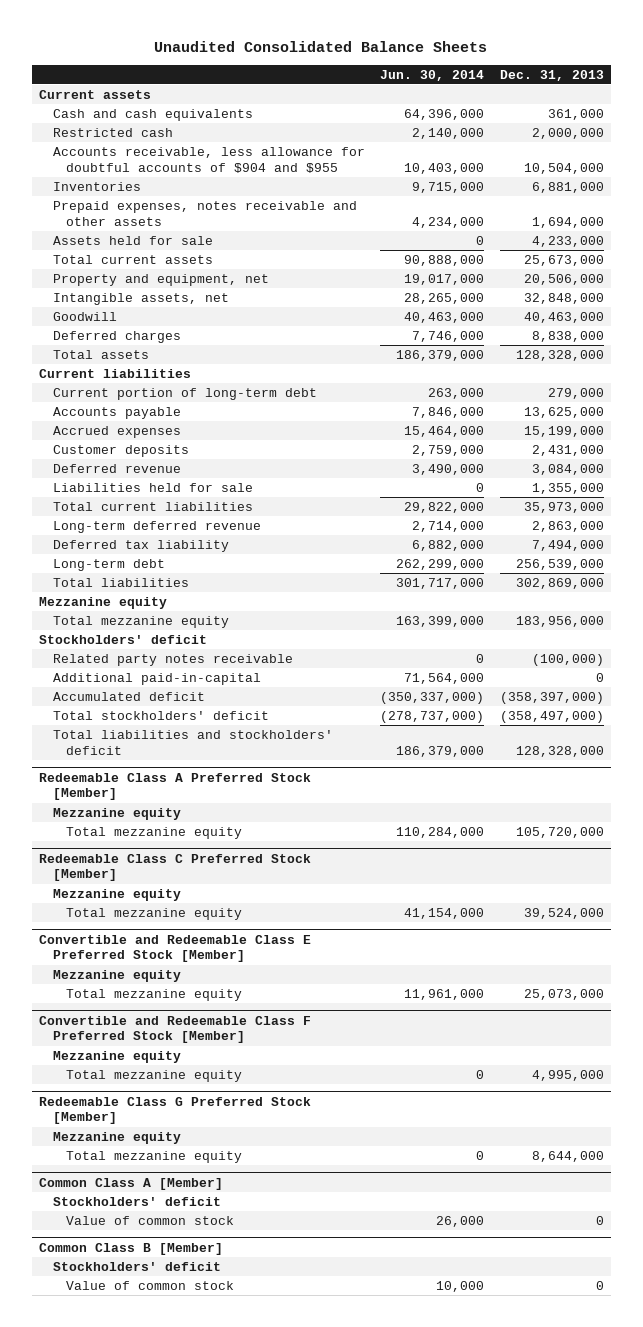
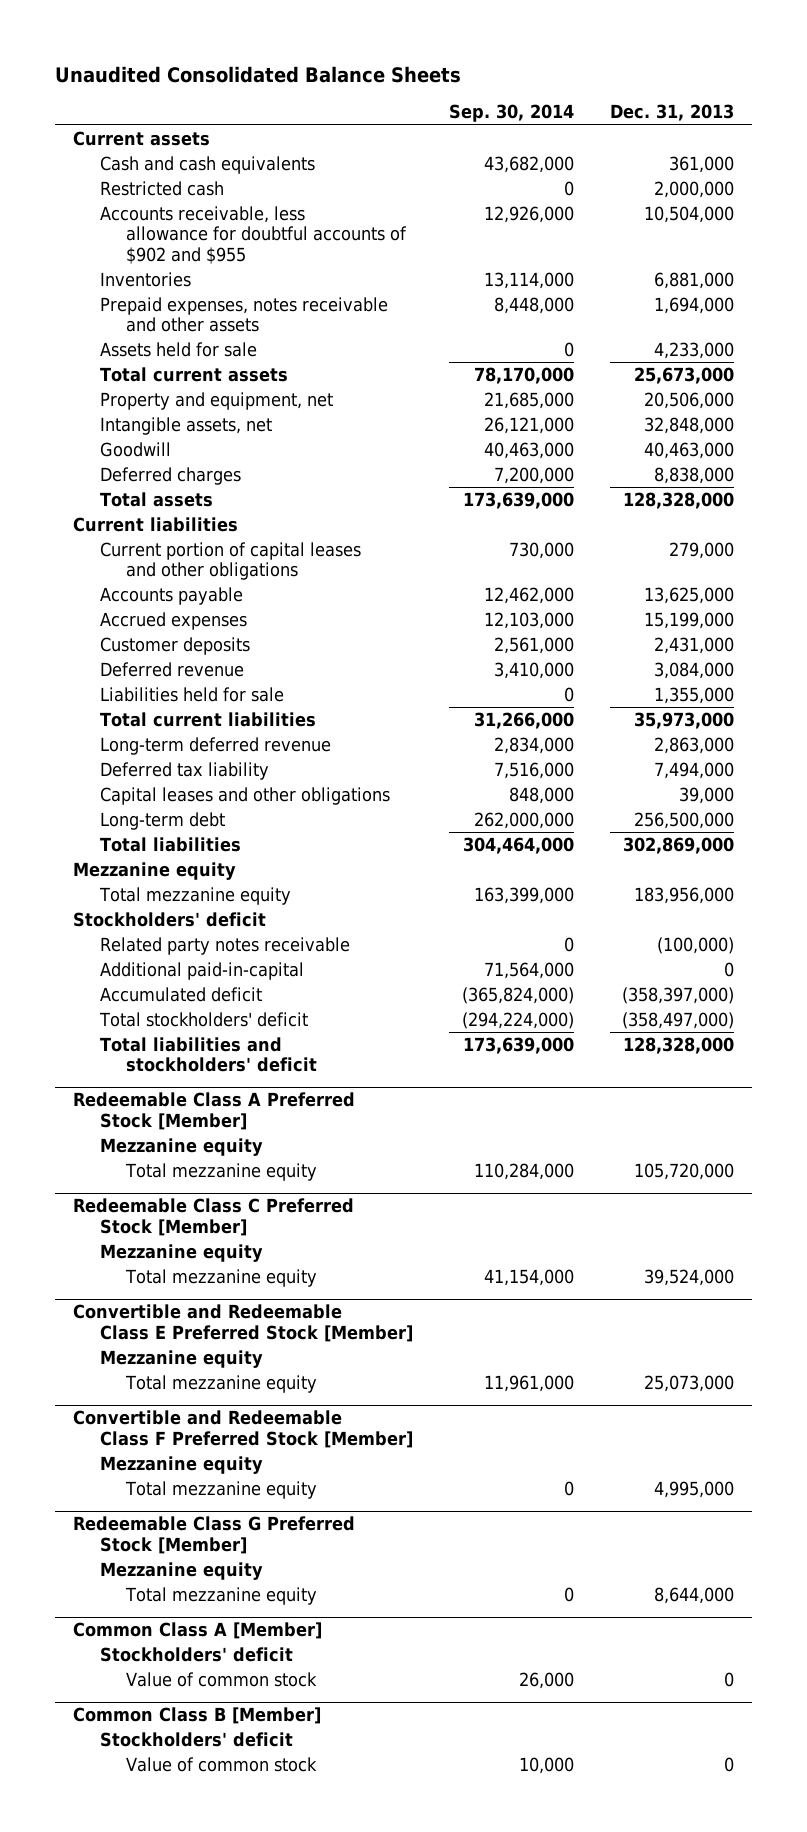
- | Jun. 30, 2014 | Dec. 31, 2013
+ | Sep. 30, 2014 | Dec. 31, 2013
- Accounts receivable, less allowance for doubtful accounts of $904 and $955 | 10,403,000 | 10,504,000
+ Accounts receivable, less allowance for doubtful accounts of $902 and $955 | 12,926,000 | 10,504,000
- Current portion of long-term debt | 263,000 | 279,000
+ Current portion of capital leases and other obligations | 730,000 | 279,000
- Long-term debt | 262,299,000 | 256,539,000
+ Capital leases and other obligations | 848,000 | 39,000
+ Long-term debt | 262,000,000 | 256,500,000

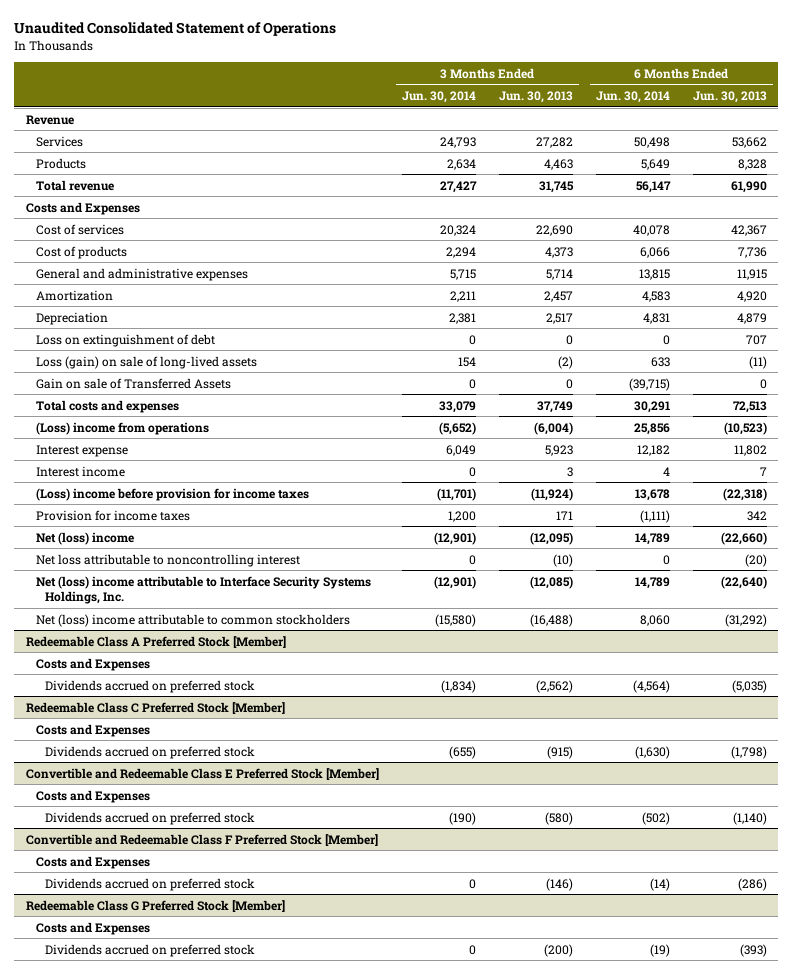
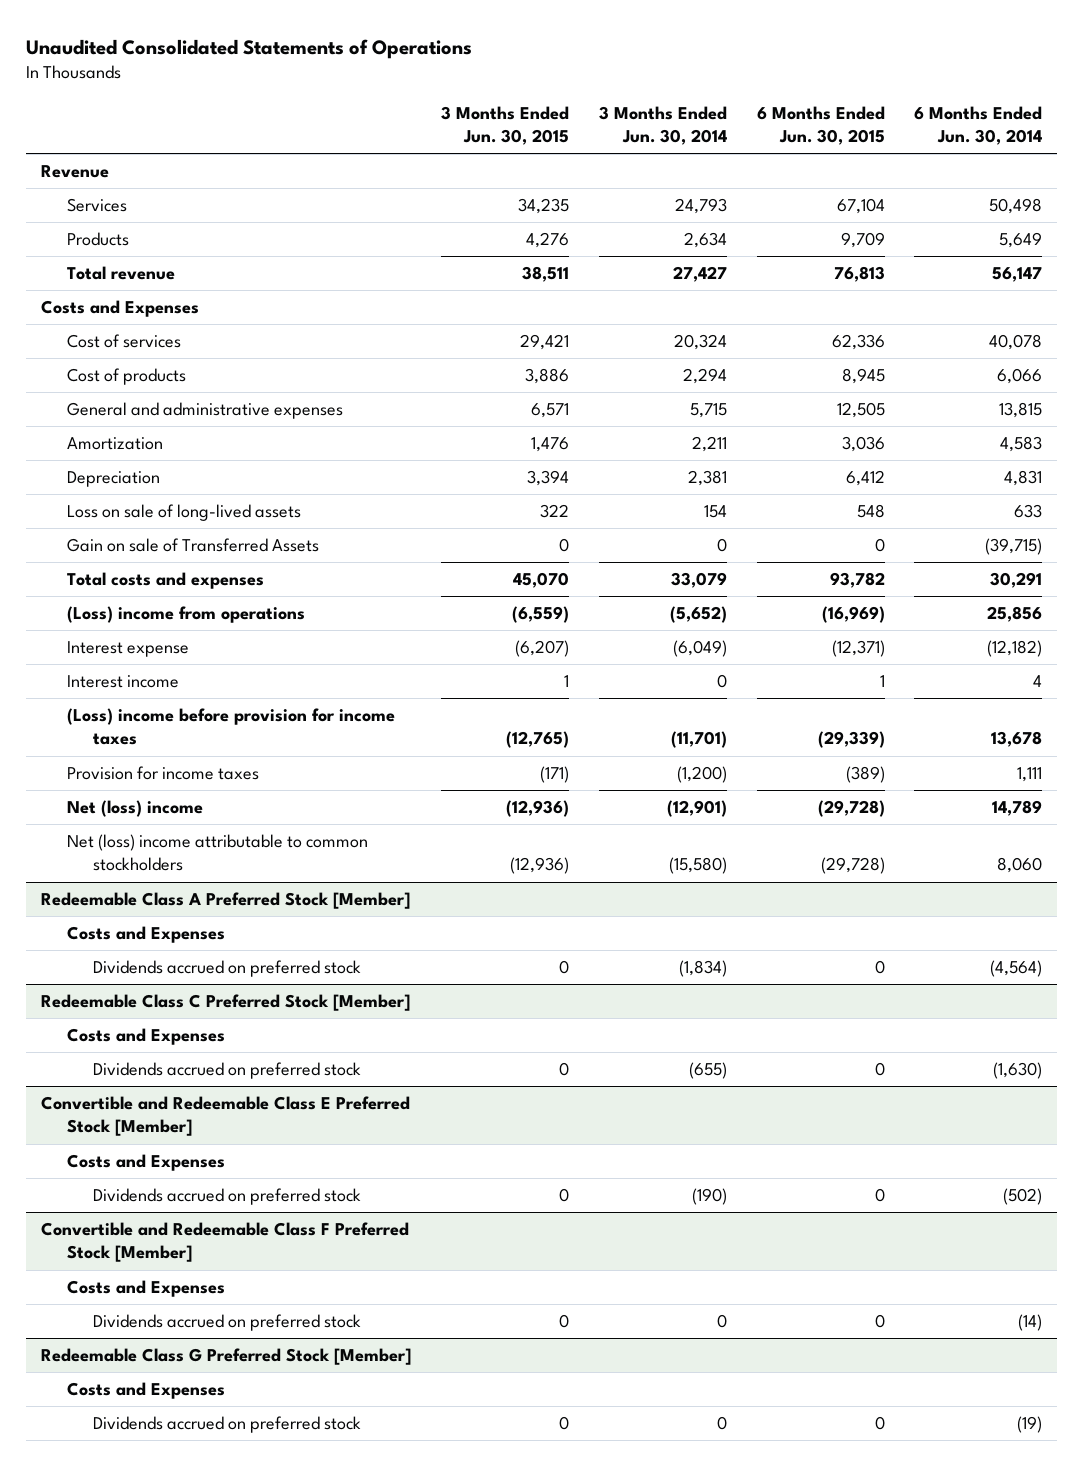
- Unaudited Consolidated Statement of Operations
+ Unaudited Consolidated Statements of Operations
- | 3 Months Ended Jun. 30, 2014 | 3 Months Ended Jun. 30, 2013 | 6 Months Ended Jun. 30, 2014 | 6 Months Ended Jun. 30, 2013
+ | 3 Months Ended Jun. 30, 2015 | 3 Months Ended Jun. 30, 2014 | 6 Months Ended Jun. 30, 2015 | 6 Months Ended Jun. 30, 2014
- Loss on extinguishment of debt | 0 | 0 | 0 | 707
- Loss (gain) on sale of long-lived assets | 154 | (2) | 633 | (11)
+ Loss on sale of long-lived assets | 322 | 154 | 548 | 633
- Interest expense | 6,049 | 5,923 | 12,182 | 11,802
+ Interest expense | (6,207) | (6,049) | (12,371) | (12,182)
- Provision for income taxes | 1,200 | 171 | (1,111) | 342
+ Provision for income taxes | (171) | (1,200) | (389) | 1,111
- Net loss attributable to noncontrolling interest | 0 | (10) | 0 | (20)
- Net (loss) income attributable to Interface Security Systems Holdings, Inc. | (12,901) | (12,085) | 14,789 | (22,640)

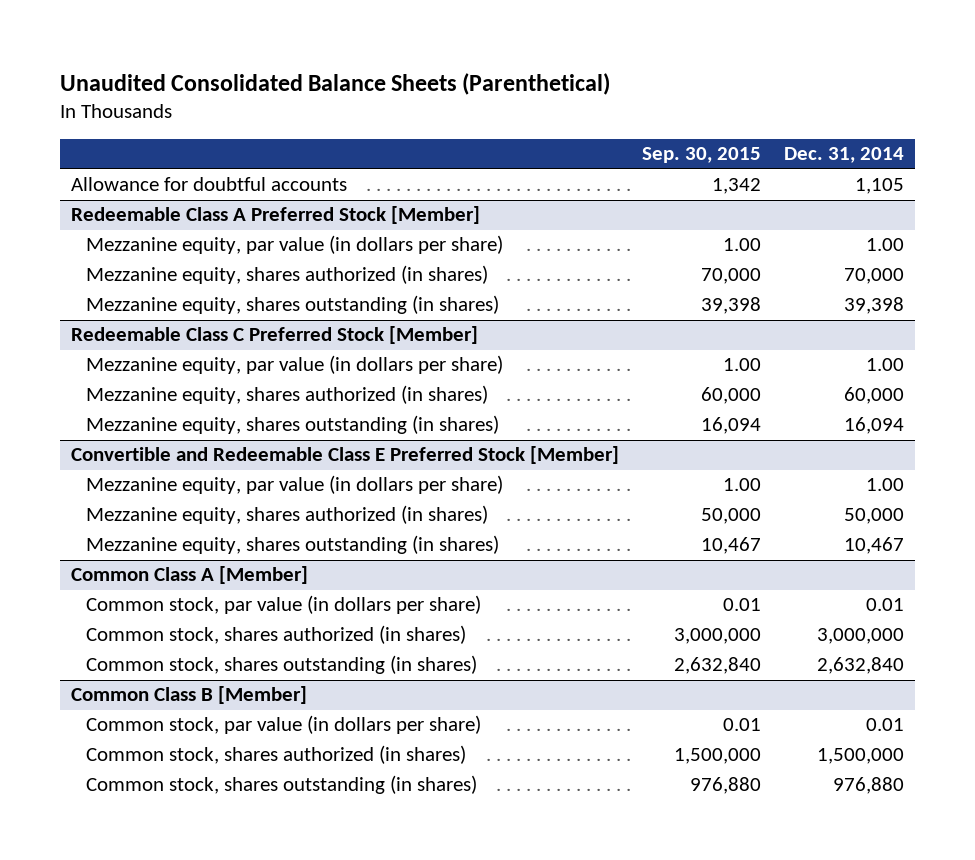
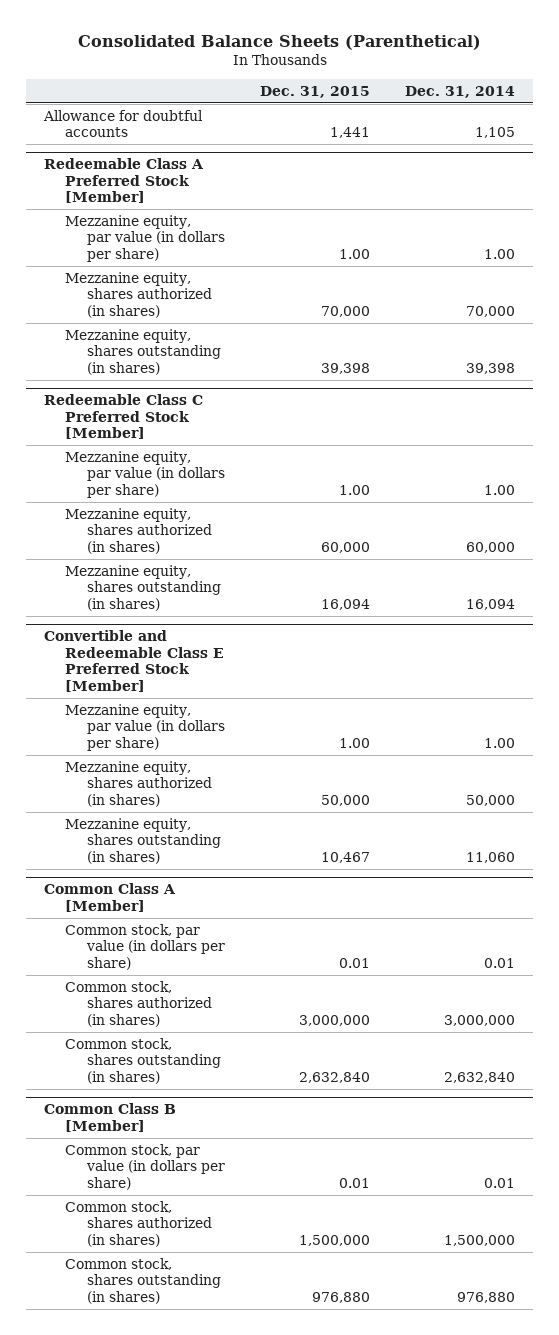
- Unaudited Consolidated Balance Sheets (Parenthetical)
+ Consolidated Balance Sheets (Parenthetical)
- | Sep. 30, 2015 | Dec. 31, 2014
+ | Dec. 31, 2015 | Dec. 31, 2014
@ Convertible and Redeemable Class E Preferred Stock [Member]
- Mezzanine equity, shares outstanding (in shares) | 10,467 | 10,467
+ Mezzanine equity, shares outstanding (in shares) | 10,467 | 11,060

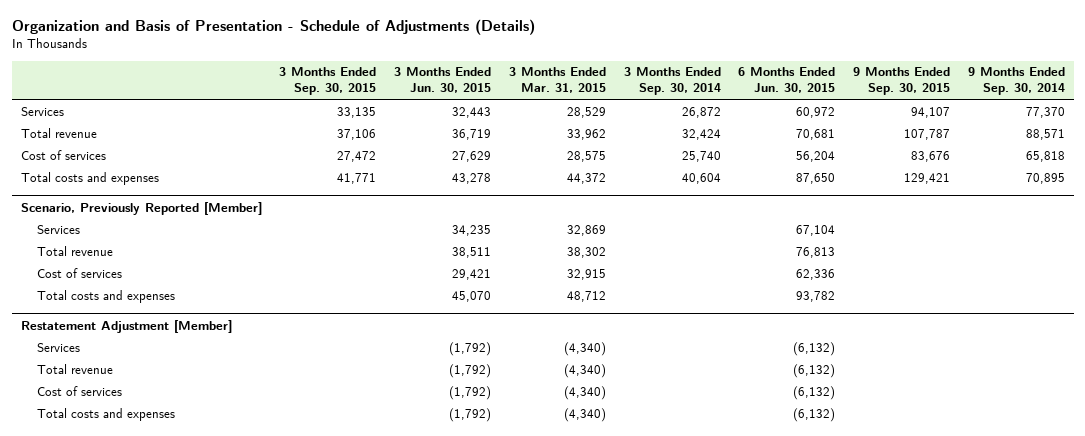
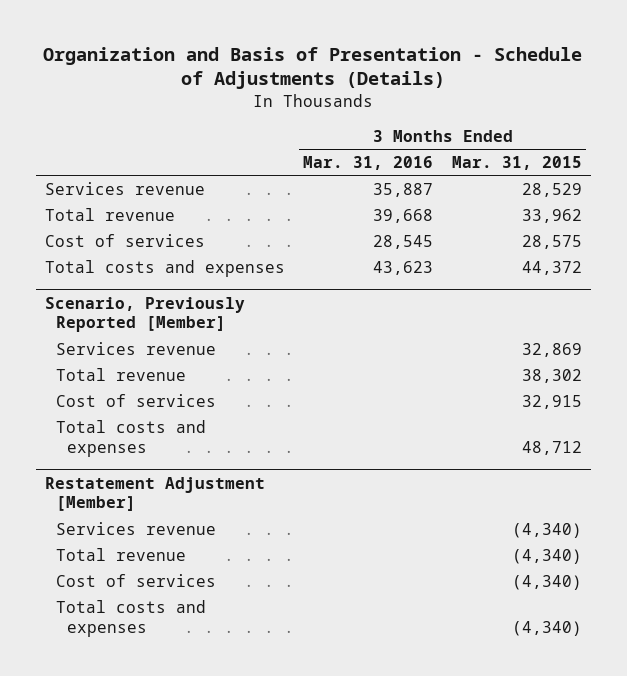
- | 3 Months Ended Sep. 30, 2015 | 3 Months Ended Jun. 30, 2015 | 3 Months Ended Mar. 31, 2015 | 3 Months Ended Sep. 30, 2014 | 6 Months Ended Jun. 30, 2015 | 9 Months Ended Sep. 30, 2015 | 9 Months Ended Sep. 30, 2014
+ | 3 Months Ended Mar. 31, 2016 | 3 Months Ended Mar. 31, 2015
- Services | 33,135 | 32,443 | 28,529 | 26,872 | 60,972 | 94,107 | 77,370
+ Services revenue | 35,887 | 28,529
@ Scenario, Previously Reported [Member]
- Services | | 34,235 | 32,869 | | 67,104 | |
+ Services revenue | | 32,869
@ Restatement Adjustment [Member]
- Services | | (1,792) | (4,340) | | (6,132) | |
+ Services revenue | | (4,340)

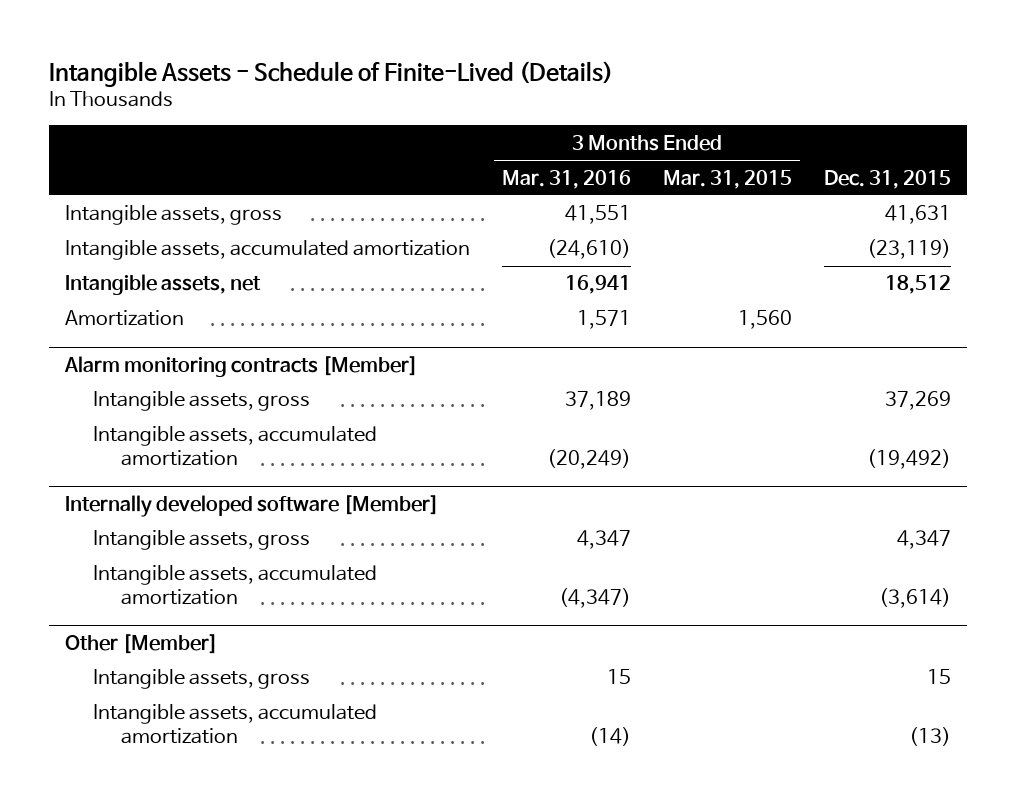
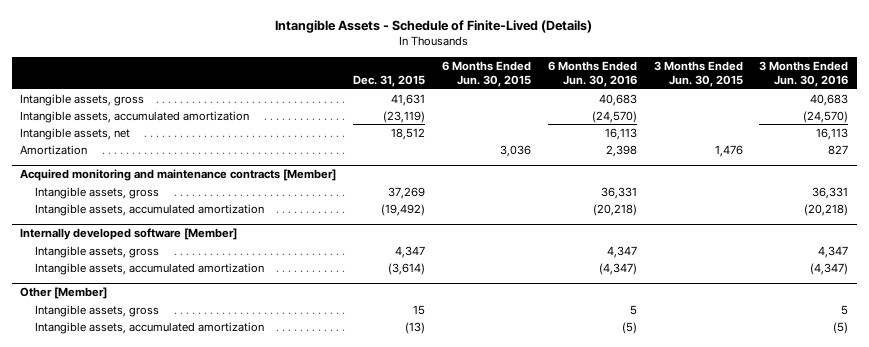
- | 3 Months Ended Mar. 31, 2016 | 3 Months Ended Mar. 31, 2015 | Dec. 31, 2015
+ | Dec. 31, 2015 | 6 Months Ended Jun. 30, 2015 | 6 Months Ended Jun. 30, 2016 | 3 Months Ended Jun. 30, 2015 | 3 Months Ended Jun. 30, 2016
- Alarm monitoring contracts [Member]
+ Acquired monitoring and maintenance contracts [Member]

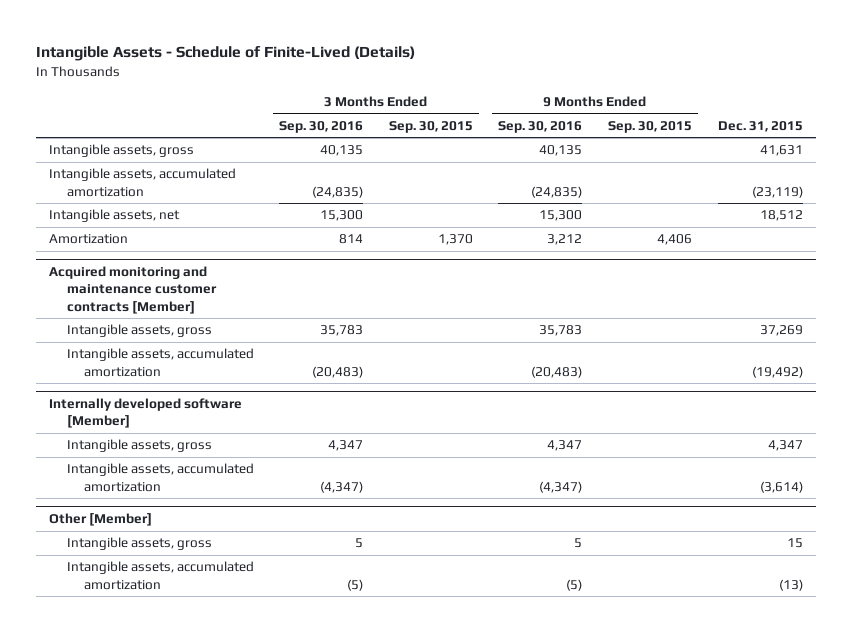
- | Dec. 31, 2015 | 6 Months Ended Jun. 30, 2015 | 6 Months Ended Jun. 30, 2016 | 3 Months Ended Jun. 30, 2015 | 3 Months Ended Jun. 30, 2016
+ | 3 Months Ended Sep. 30, 2016 | 3 Months Ended Sep. 30, 2015 | 9 Months Ended Sep. 30, 2016 | 9 Months Ended Sep. 30, 2015 | Dec. 31, 2015
- Acquired monitoring and maintenance contracts [Member]
+ Acquired monitoring and maintenance customer contracts [Member]

